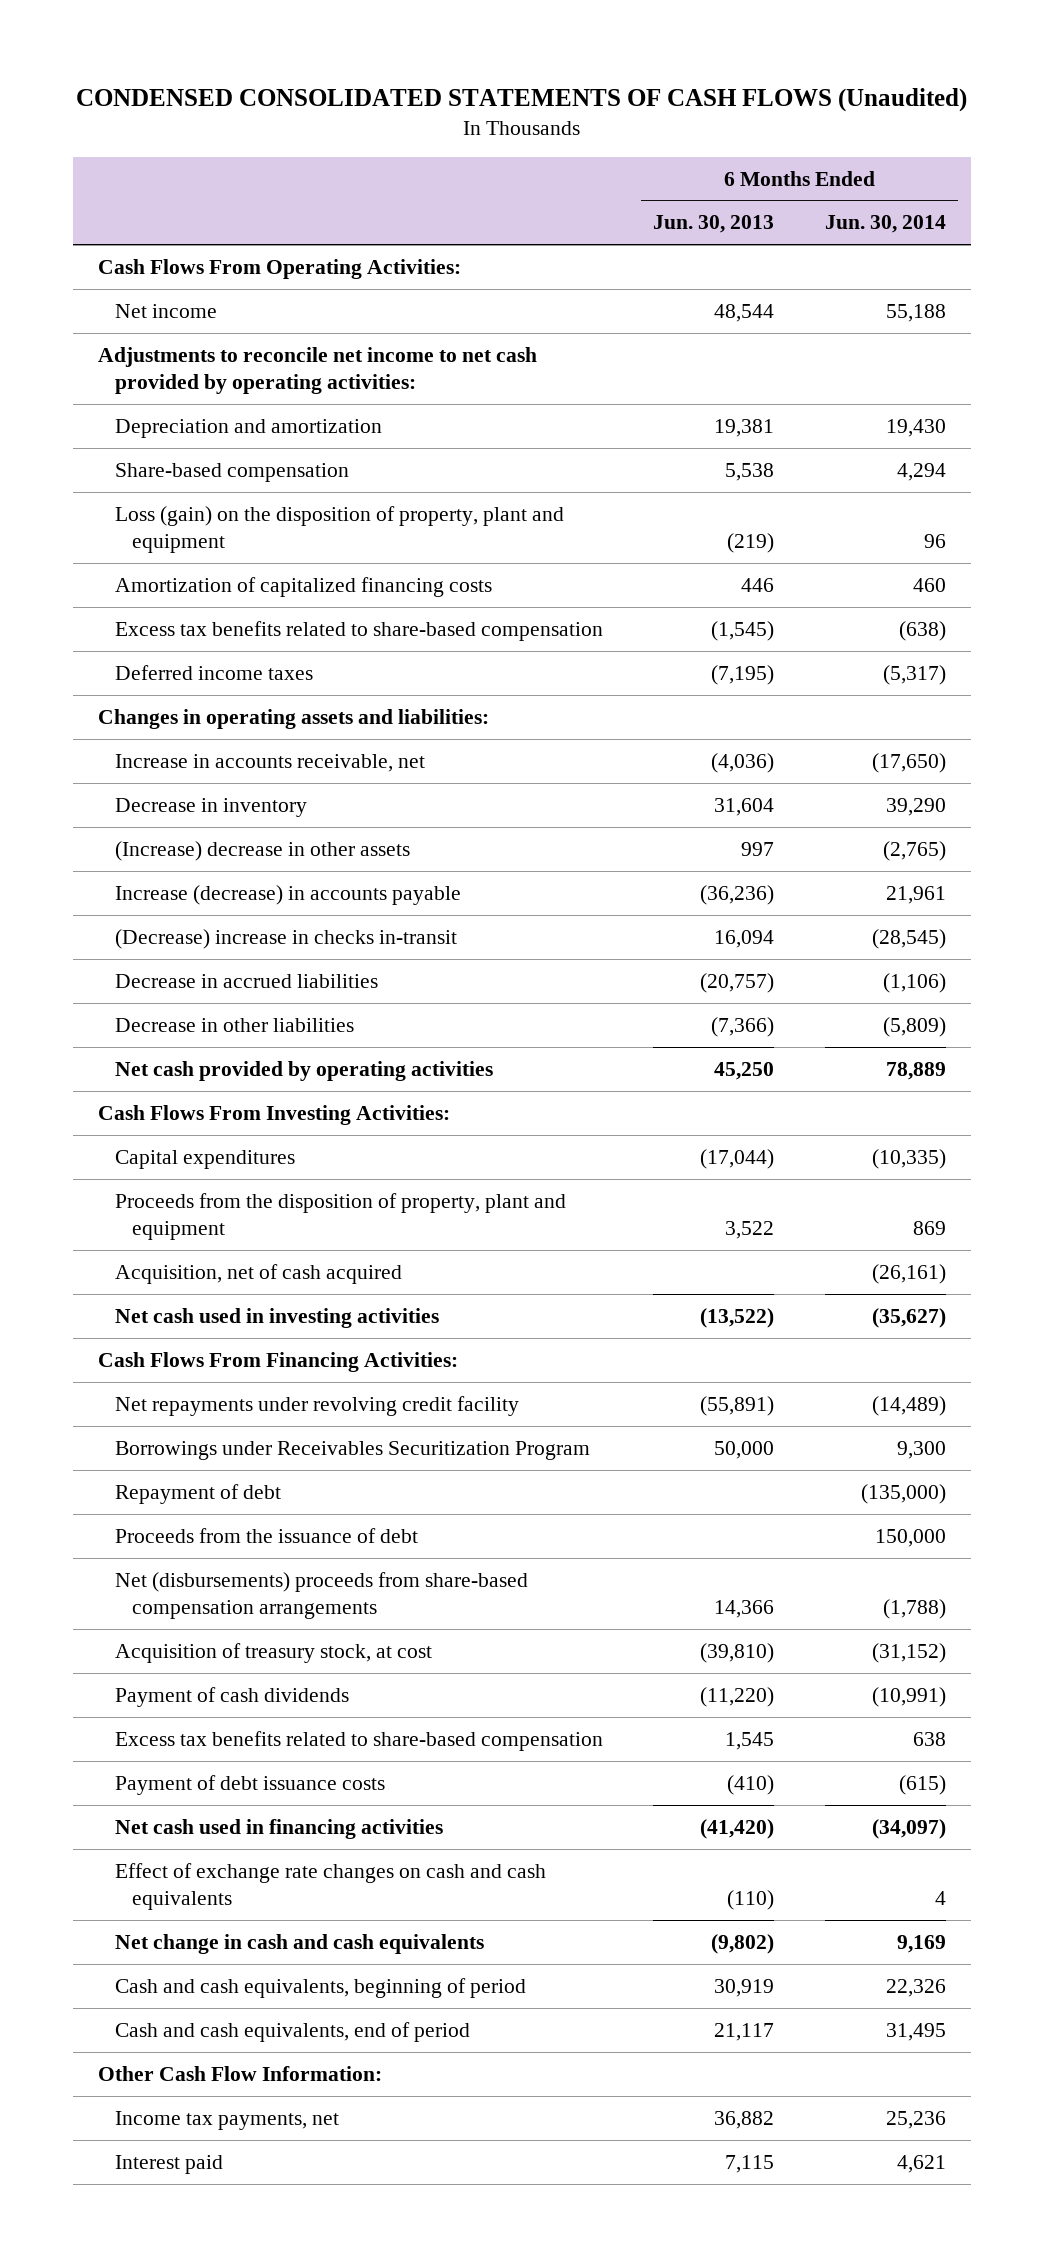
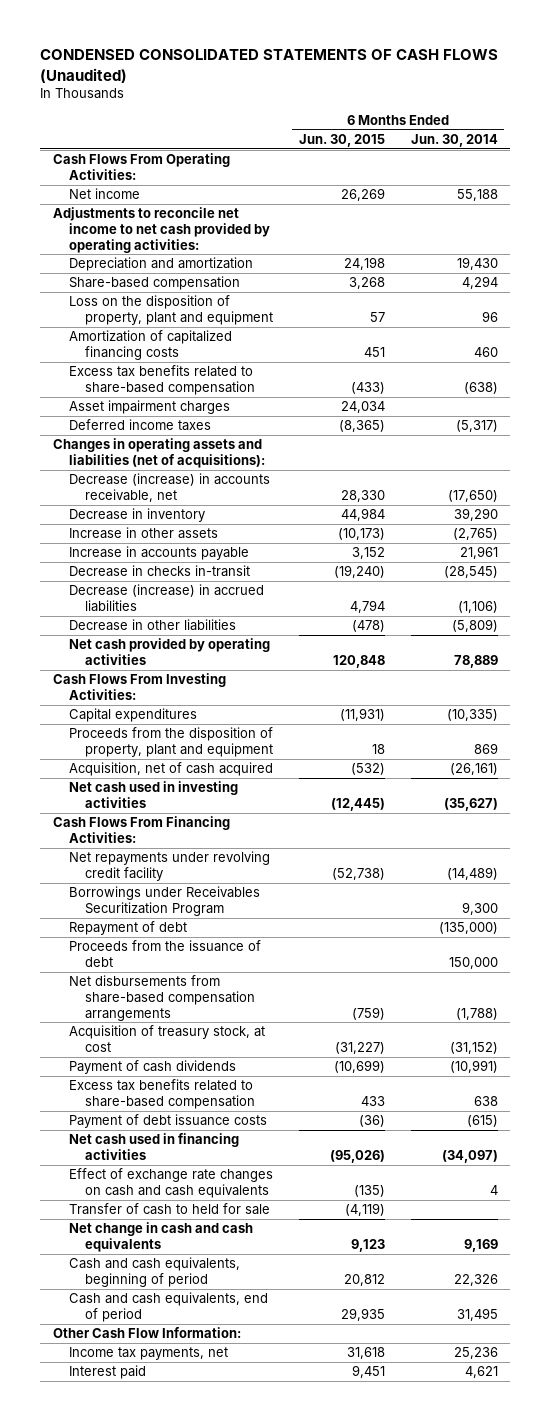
- | 6 Months Ended Jun. 30, 2013 | 6 Months Ended Jun. 30, 2014
+ | 6 Months Ended Jun. 30, 2015 | 6 Months Ended Jun. 30, 2014
- Loss (gain) on the disposition of property, plant and equipment | (219) | 96
+ Loss on the disposition of property, plant and equipment | 57 | 96
+ Asset impairment charges | 24,034 |
- Changes in operating assets and liabilities:
- Increase in accounts receivable, net | (4,036) | (17,650)
+ Changes in operating assets and liabilities (net of acquisitions):
+ Decrease (increase) in accounts receivable, net | 28,330 | (17,650)
- (Increase) decrease in other assets | 997 | (2,765)
- Increase (decrease) in accounts payable | (36,236) | 21,961
- (Decrease) increase in checks in-transit | 16,094 | (28,545)
- Decrease in accrued liabilities | (20,757) | (1,106)
+ Increase in other assets | (10,173) | (2,765)
+ Increase in accounts payable | 3,152 | 21,961
+ Decrease in checks in-transit | (19,240) | (28,545)
+ Decrease (increase) in accrued liabilities | 4,794 | (1,106)
- Net (disbursements) proceeds from share-based compensation arrangements | 14,366 | (1,788)
+ Net disbursements from share-based compensation arrangements | (759) | (1,788)
+ Transfer of cash to held for sale | (4,119) |

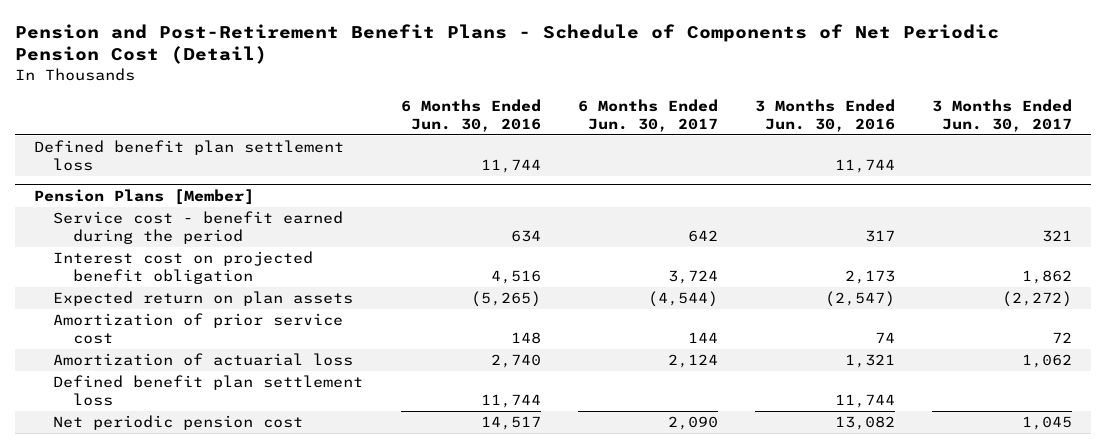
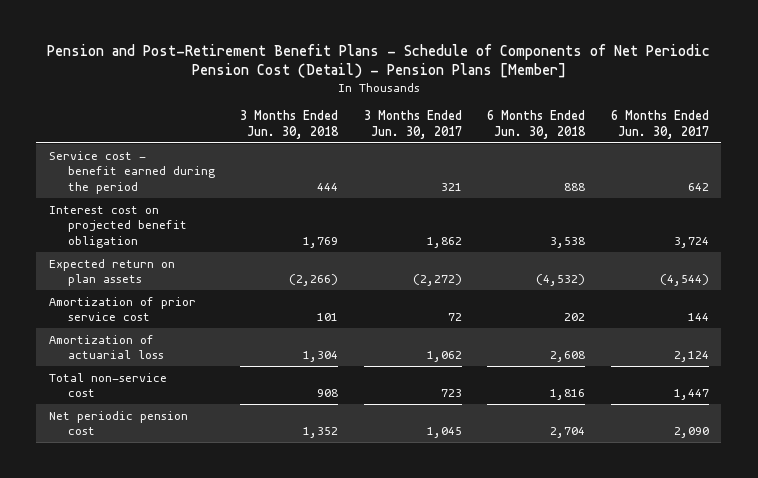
- Pension and Post-Retirement Benefit Plans - Schedule of Components of Net Periodic Pension Cost (Detail)
+ Pension and Post-Retirement Benefit Plans - Schedule of Components of Net Periodic Pension Cost (Detail) - Pension Plans [Member]
- | 6 Months Ended Jun. 30, 2016 | 6 Months Ended Jun. 30, 2017 | 3 Months Ended Jun. 30, 2016 | 3 Months Ended Jun. 30, 2017
+ | 3 Months Ended Jun. 30, 2018 | 3 Months Ended Jun. 30, 2017 | 6 Months Ended Jun. 30, 2018 | 6 Months Ended Jun. 30, 2017
- Defined benefit plan settlement loss | 11,744 | | 11,744 |
- Pension Plans [Member]
- Defined benefit plan settlement loss | 11,744 | | 11,744 |
+ Total non-service cost | 908 | 723 | 1,816 | 1,447

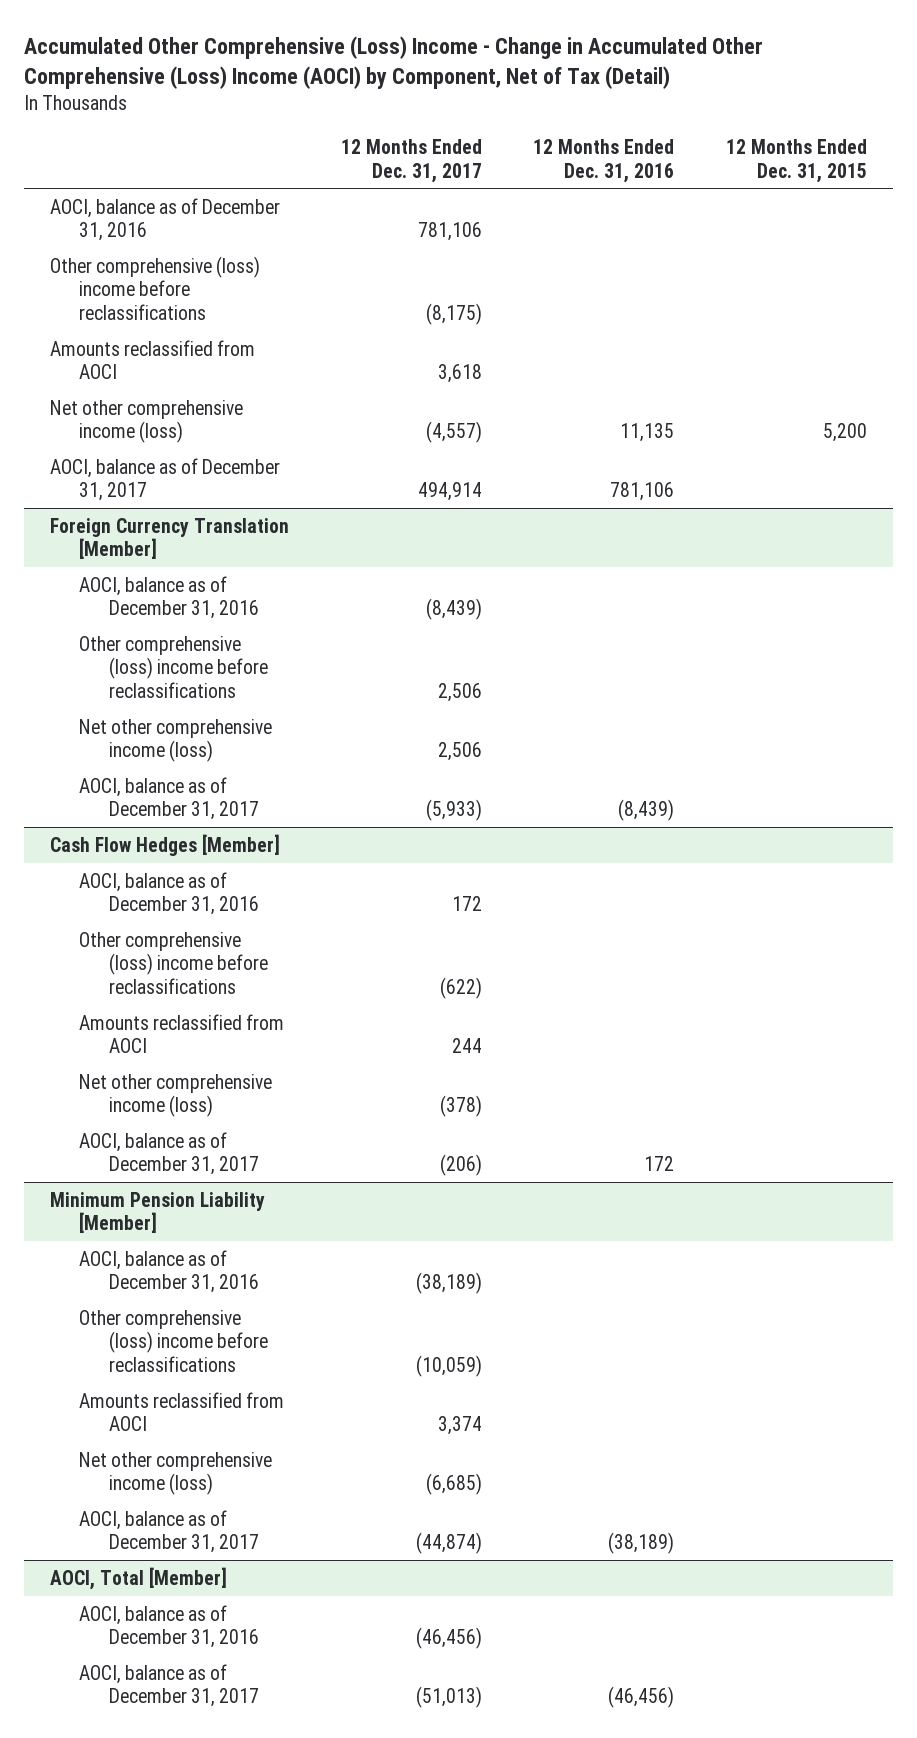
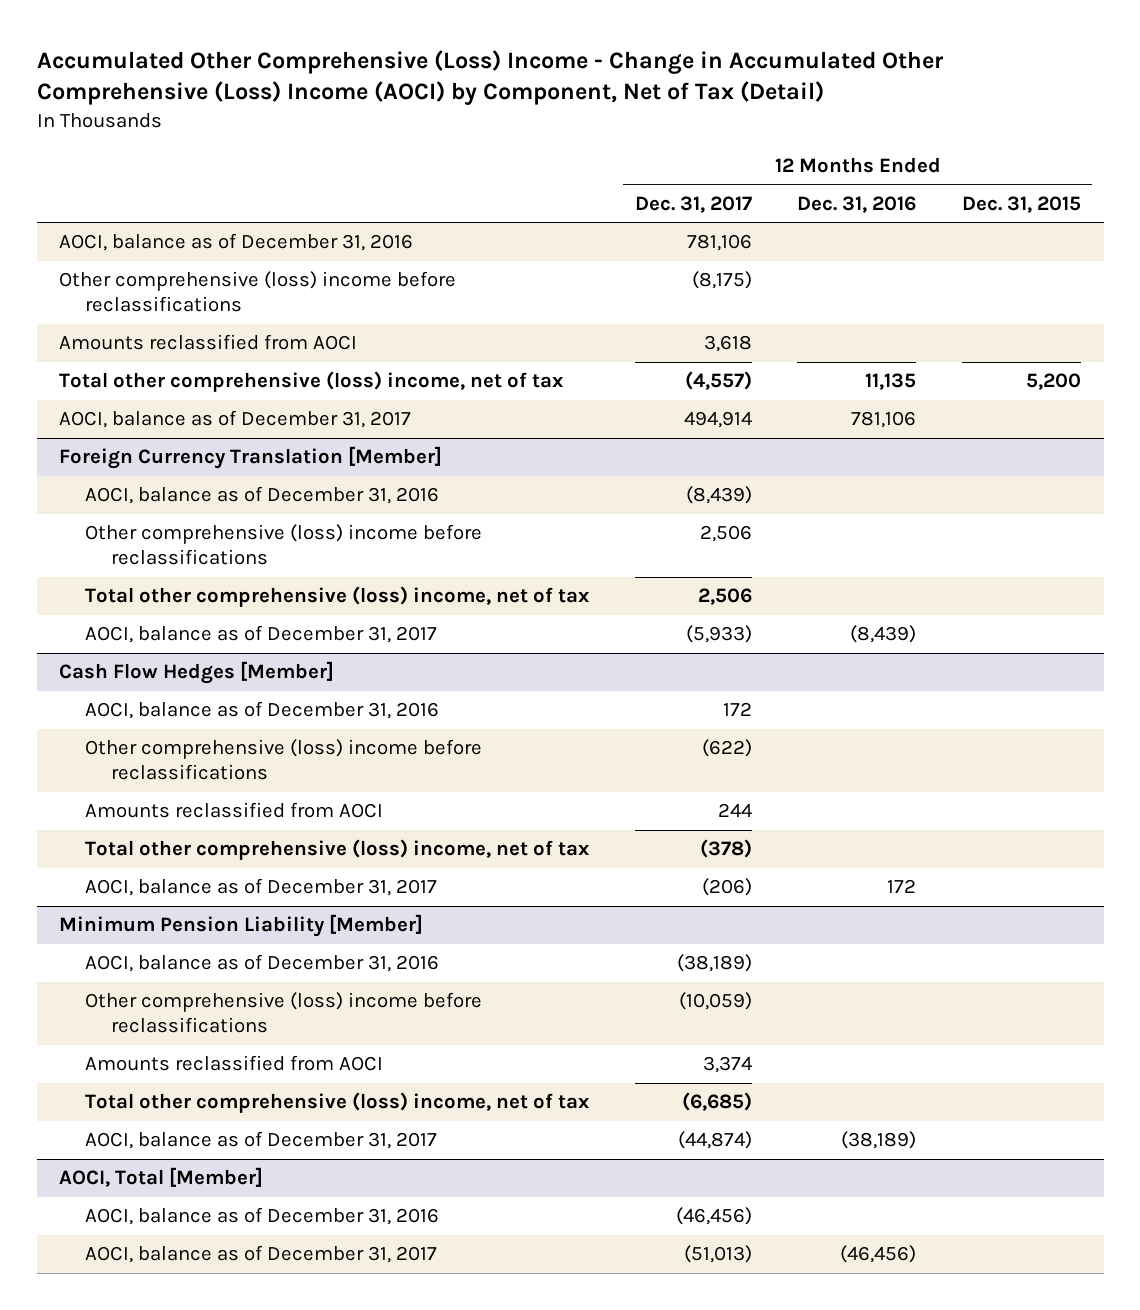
- Net other comprehensive income (loss) | (4,557) | 11,135 | 5,200
+ Total other comprehensive (loss) income, net of tax | (4,557) | 11,135 | 5,200
@ Foreign Currency Translation [Member]
- Net other comprehensive income (loss) | 2,506 | |
+ Total other comprehensive (loss) income, net of tax | 2,506 | |
@ Cash Flow Hedges [Member]
- Net other comprehensive income (loss) | (378) | |
+ Total other comprehensive (loss) income, net of tax | (378) | |
@ Minimum Pension Liability [Member]
- Net other comprehensive income (loss) | (6,685) | |
+ Total other comprehensive (loss) income, net of tax | (6,685) | |

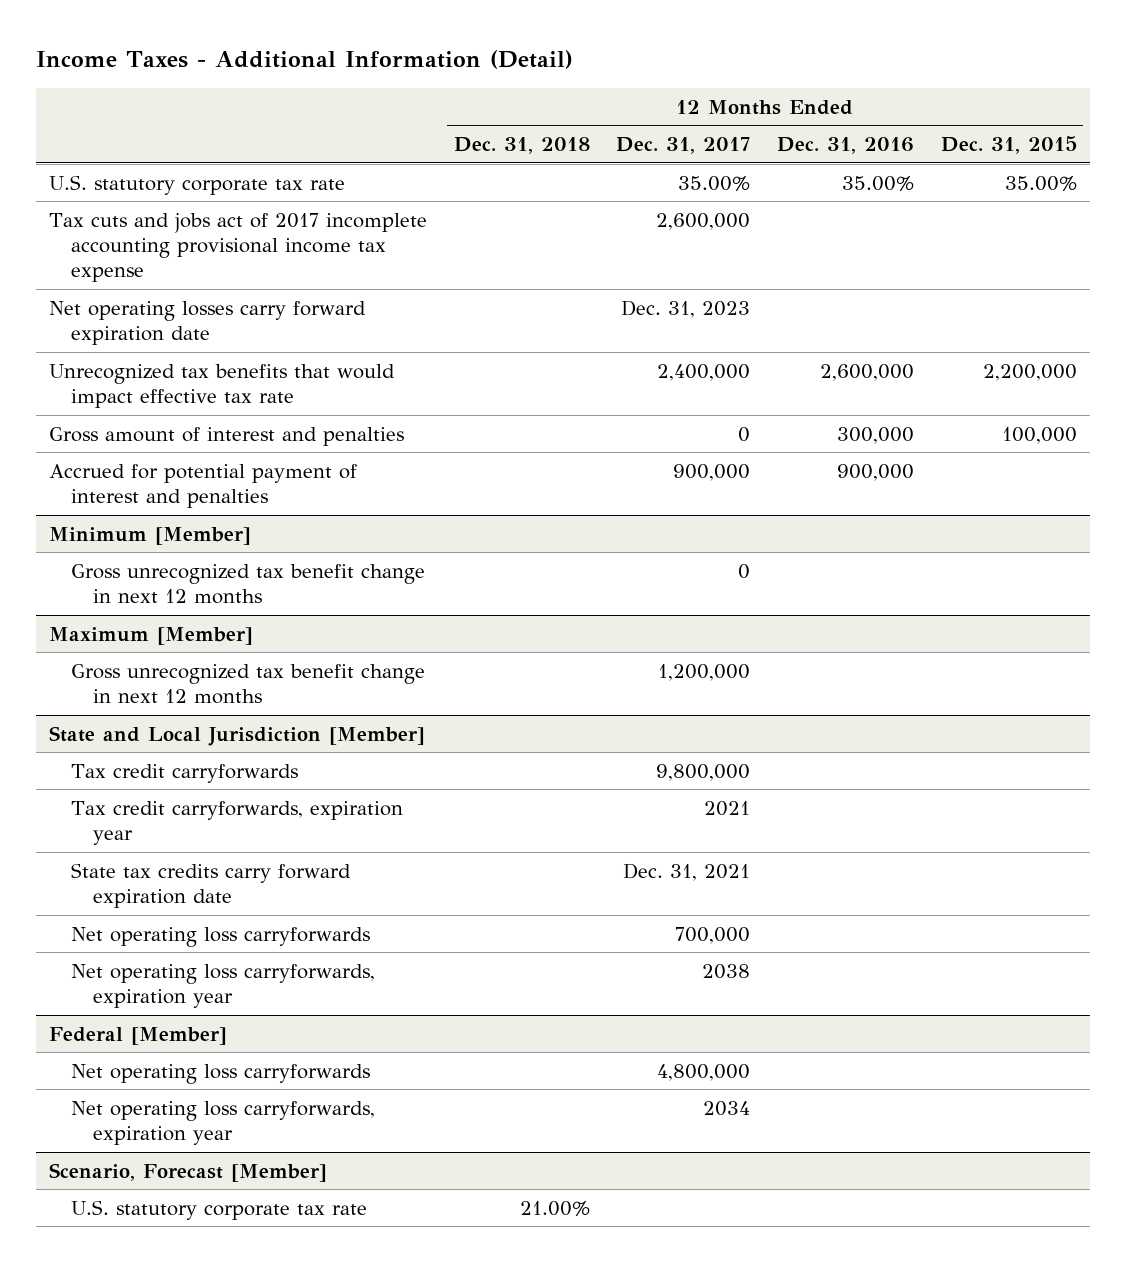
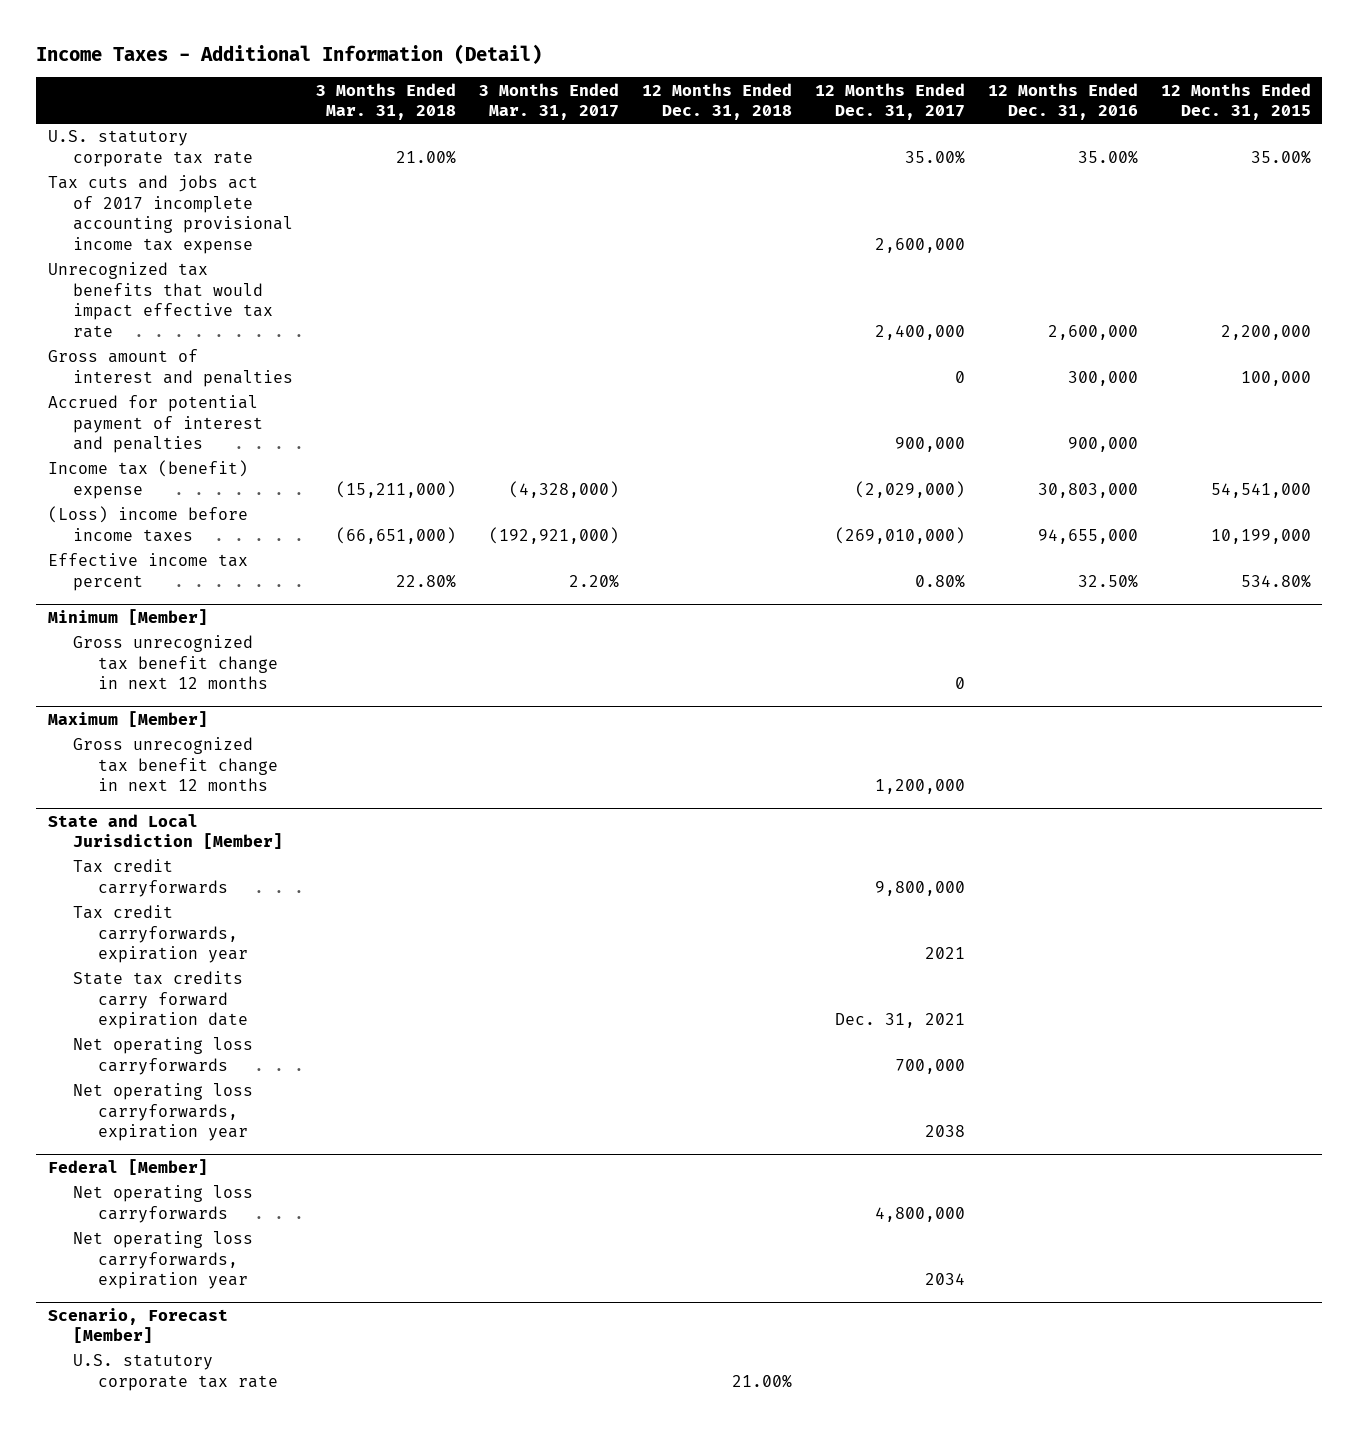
- | 12 Months Ended Dec. 31, 2018 | 12 Months Ended Dec. 31, 2017 | 12 Months Ended Dec. 31, 2016 | 12 Months Ended Dec. 31, 2015
+ | 3 Months Ended Mar. 31, 2018 | 3 Months Ended Mar. 31, 2017 | 12 Months Ended Dec. 31, 2018 | 12 Months Ended Dec. 31, 2017 | 12 Months Ended Dec. 31, 2016 | 12 Months Ended Dec. 31, 2015
- Net operating losses carry forward expiration date | | Dec. 31, 2023 | |
+ Income tax (benefit) expense | (15,211,000) | (4,328,000) | | (2,029,000) | 30,803,000 | 54,541,000
+ (Loss) income before income taxes | (66,651,000) | (192,921,000) | | (269,010,000) | 94,655,000 | 10,199,000
+ Effective income tax percent | 22.80% | 2.20% | | 0.80% | 32.50% | 534.80%

